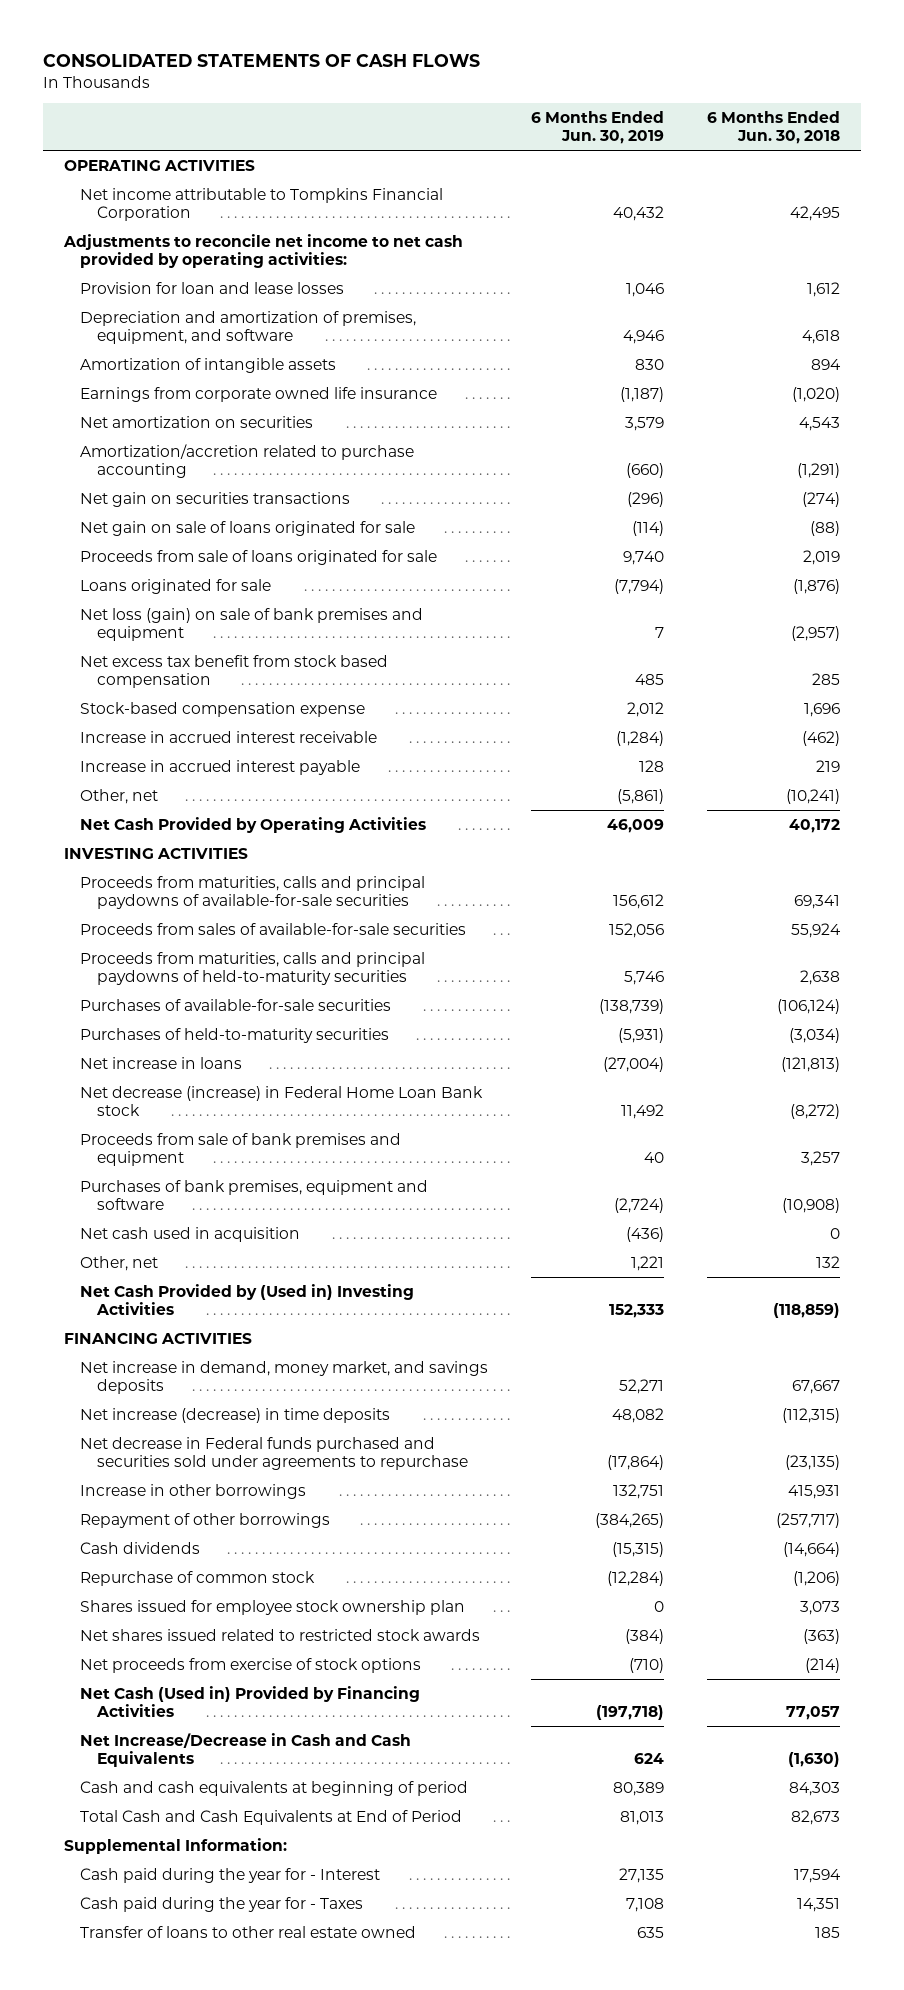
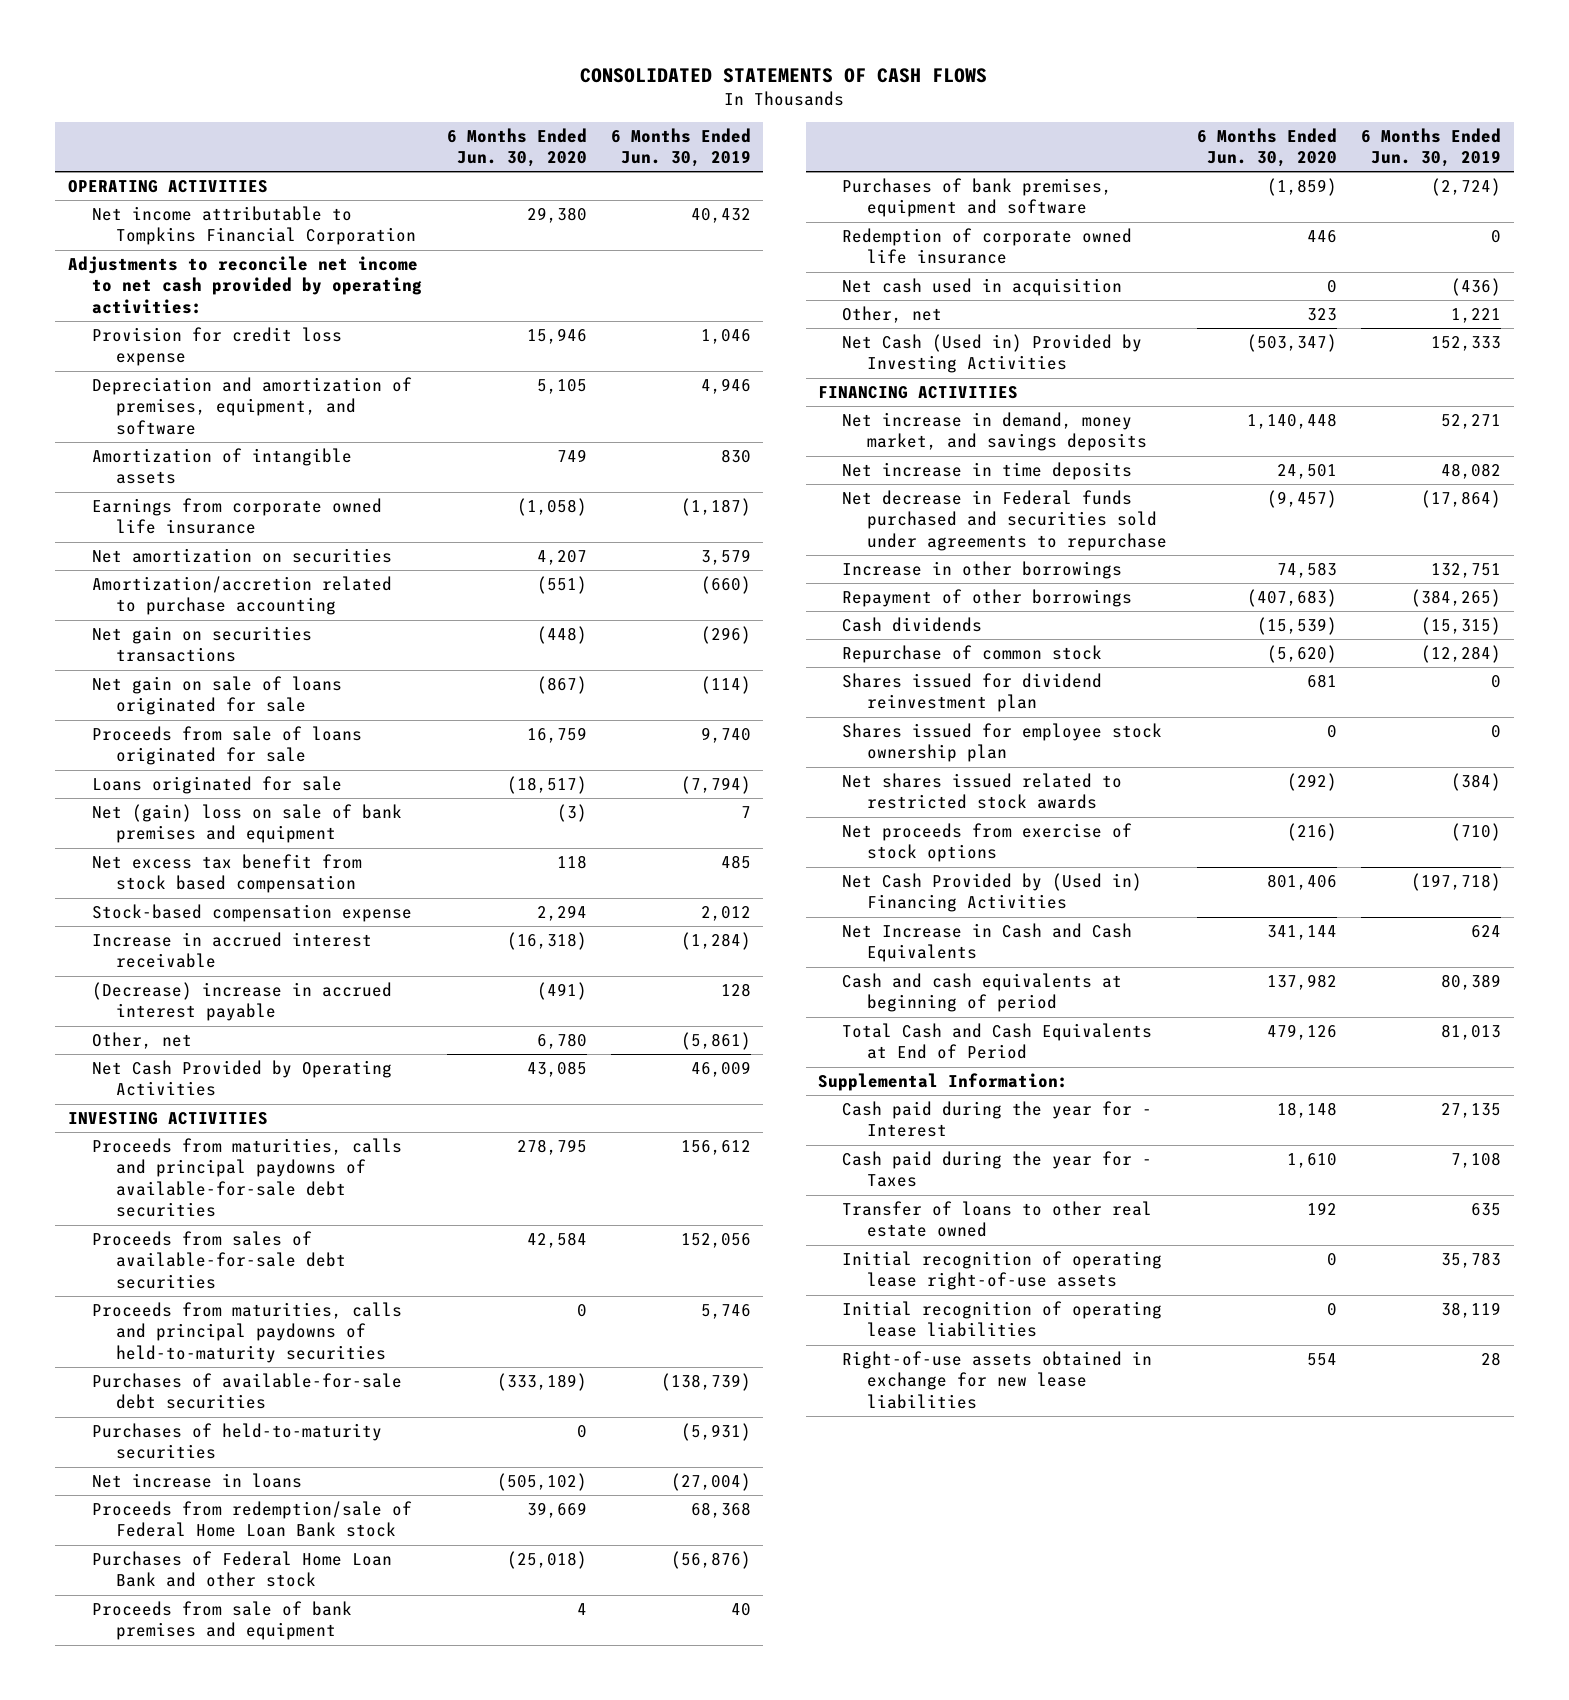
- | 6 Months Ended Jun. 30, 2019 | 6 Months Ended Jun. 30, 2018
+ | 6 Months Ended Jun. 30, 2020 | 6 Months Ended Jun. 30, 2019
- Provision for loan and lease losses | 1,046 | 1,612
+ Provision for credit loss expense | 15,946 | 1,046
- Net loss (gain) on sale of bank premises and equipment | 7 | (2,957)
+ Net (gain) loss on sale of bank premises and equipment | (3) | 7
- Increase in accrued interest payable | 128 | 219
+ (Decrease) increase in accrued interest payable | (491) | 128
- Proceeds from maturities, calls and principal paydowns of available-for-sale securities | 156,612 | 69,341
- Proceeds from sales of available-for-sale securities | 152,056 | 55,924
+ Proceeds from maturities, calls and principal paydowns of available-for-sale debt securities | 278,795 | 156,612
+ Proceeds from sales of available-for-sale debt securities | 42,584 | 152,056
- Purchases of available-for-sale securities | (138,739) | (106,124)
+ Purchases of available-for-sale debt securities | (333,189) | (138,739)
- Net decrease (increase) in Federal Home Loan Bank stock | 11,492 | (8,272)
+ Proceeds from redemption/sale of Federal Home Loan Bank stock | 39,669 | 68,368
+ Purchases of Federal Home Loan Bank and other stock | (25,018) | (56,876)
+ Redemption of corporate owned life insurance | 446 | 0
- Net Cash Provided by (Used in) Investing Activities | 152,333 | (118,859)
+ Net Cash (Used in) Provided by Investing Activities | (503,347) | 152,333
- Net increase (decrease) in time deposits | 48,082 | (112,315)
+ Net increase in time deposits | 24,501 | 48,082
+ Shares issued for dividend reinvestment plan | 681 | 0
- Net Cash (Used in) Provided by Financing Activities | (197,718) | 77,057
- Net Increase/Decrease in Cash and Cash Equivalents | 624 | (1,630)
+ Net Cash Provided by (Used in) Financing Activities | 801,406 | (197,718)
+ Net Increase in Cash and Cash Equivalents | 341,144 | 624
+ Initial recognition of operating lease right-of-use assets | 0 | 35,783
+ Initial recognition of operating lease liabilities | 0 | 38,119
+ Right-of-use assets obtained in exchange for new lease liabilities | 554 | 28

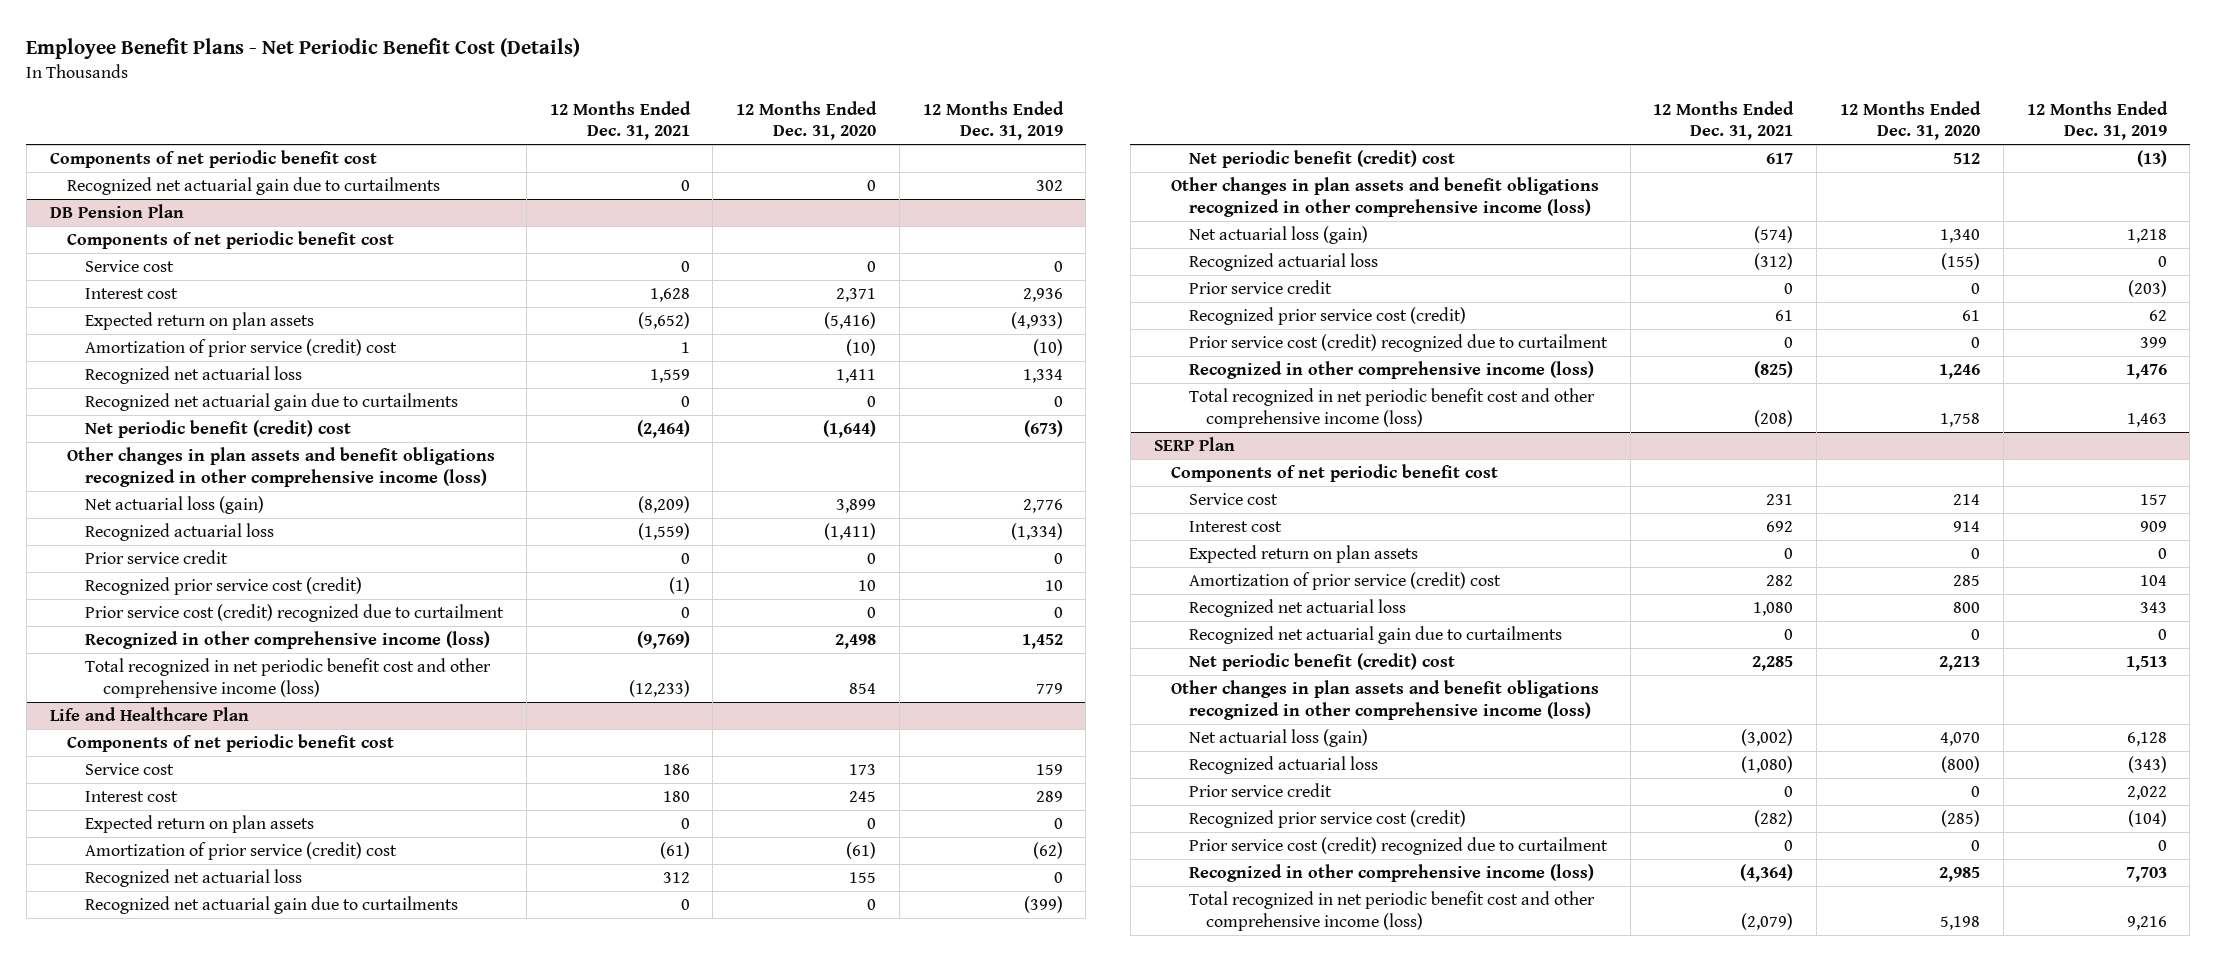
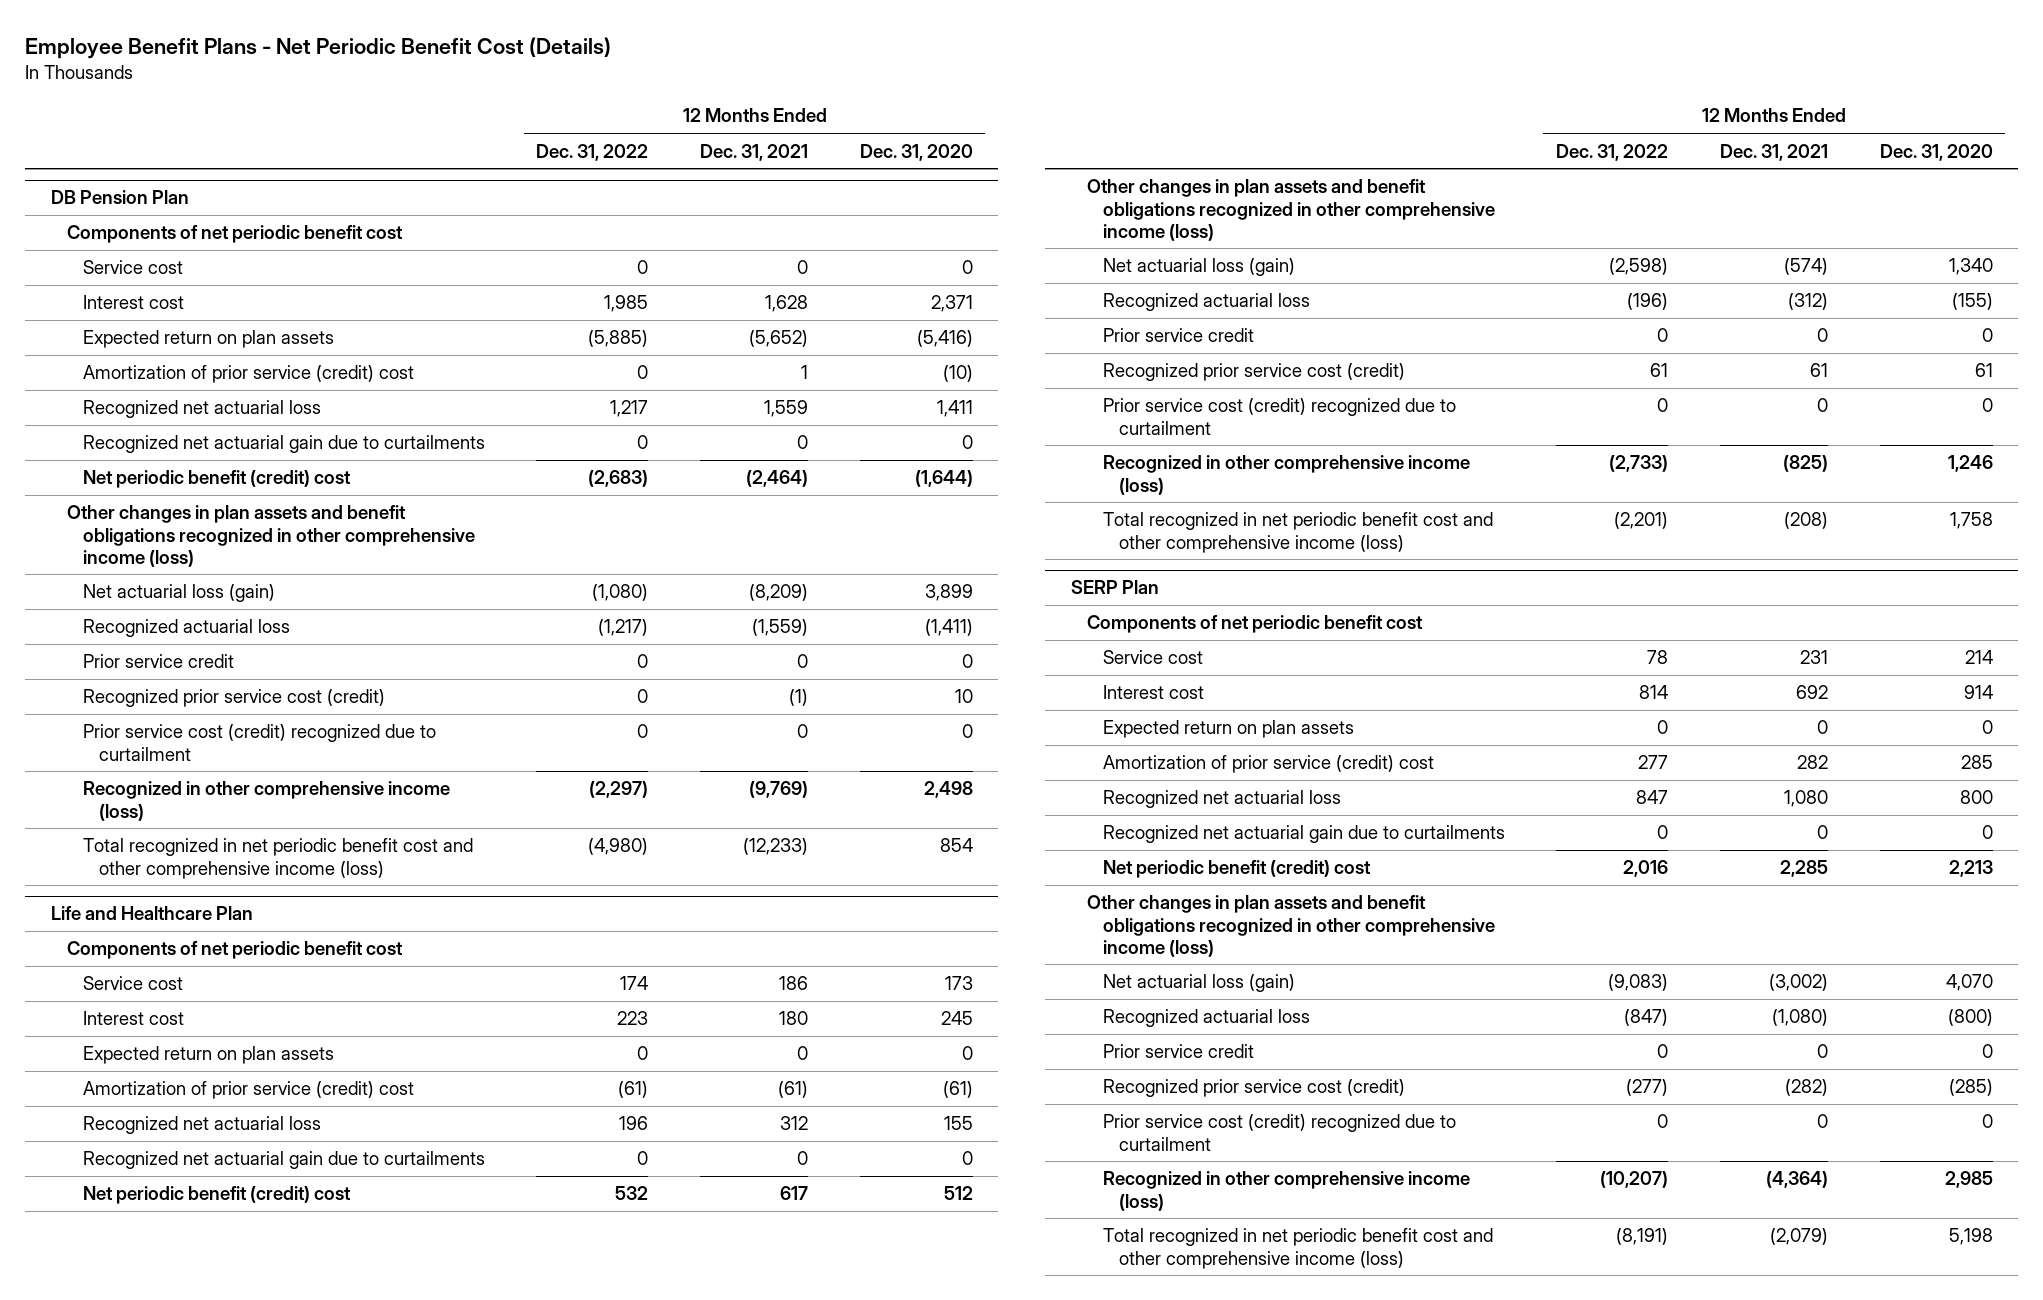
- | 12 Months Ended Dec. 31, 2021 | 12 Months Ended Dec. 31, 2020 | 12 Months Ended Dec. 31, 2019
+ | 12 Months Ended Dec. 31, 2022 | 12 Months Ended Dec. 31, 2021 | 12 Months Ended Dec. 31, 2020
- Components of net periodic benefit cost
- Recognized net actuarial gain due to curtailments | 0 | 0 | 302

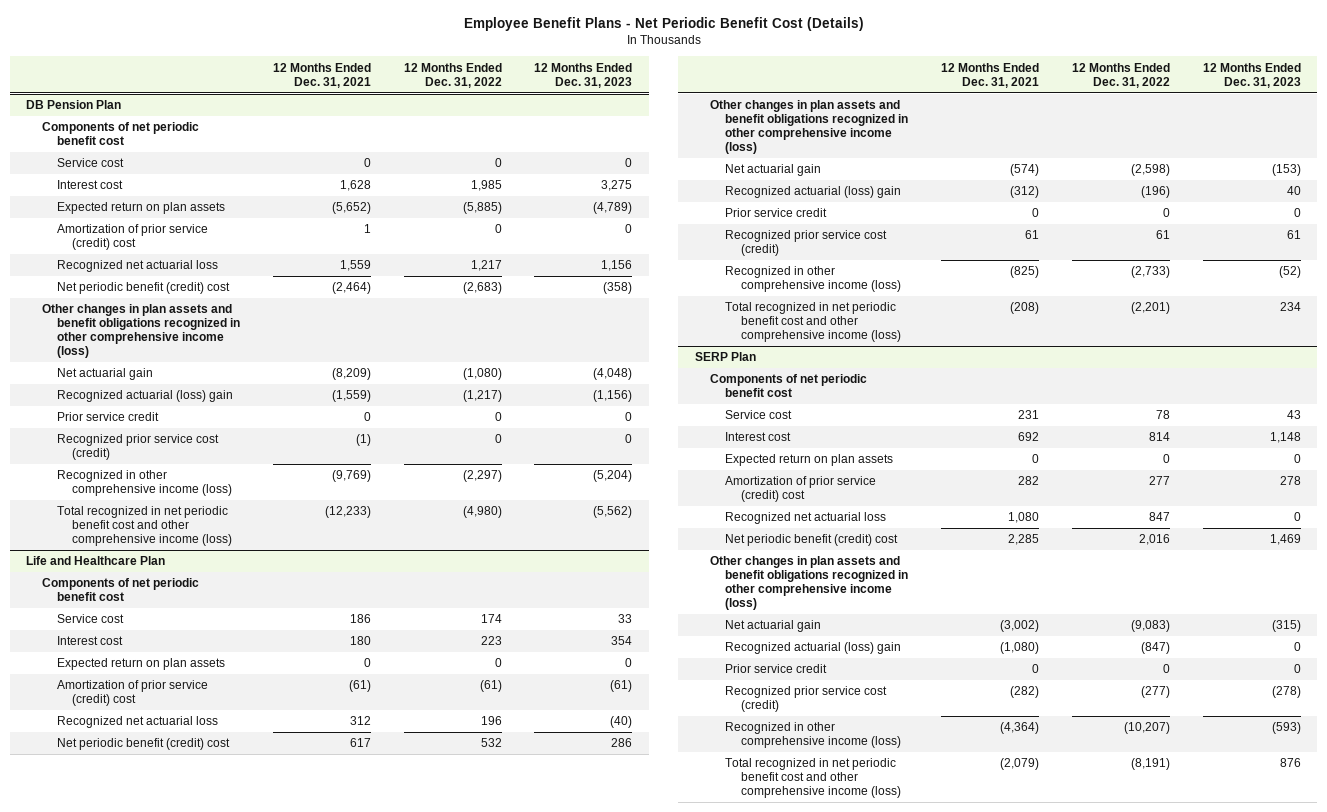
- | 12 Months Ended Dec. 31, 2022 | 12 Months Ended Dec. 31, 2021 | 12 Months Ended Dec. 31, 2020
+ | 12 Months Ended Dec. 31, 2021 | 12 Months Ended Dec. 31, 2022 | 12 Months Ended Dec. 31, 2023
@ DB Pension Plan
- Recognized net actuarial gain due to curtailments | 0 | 0 | 0
- Net actuarial loss (gain) | (1,080) | (8,209) | 3,899
- Recognized actuarial loss | (1,217) | (1,559) | (1,411)
+ Net actuarial gain | (8,209) | (1,080) | (4,048)
+ Recognized actuarial (loss) gain | (1,559) | (1,217) | (1,156)
- Prior service cost (credit) recognized due to curtailment | 0 | 0 | 0
@ Life and Healthcare Plan
- Recognized net actuarial gain due to curtailments | 0 | 0 | 0
- Net actuarial loss (gain) | (2,598) | (574) | 1,340
- Recognized actuarial loss | (196) | (312) | (155)
+ Net actuarial gain | (574) | (2,598) | (153)
+ Recognized actuarial (loss) gain | (312) | (196) | 40
- Prior service cost (credit) recognized due to curtailment | 0 | 0 | 0
@ SERP Plan
- Recognized net actuarial gain due to curtailments | 0 | 0 | 0
- Net actuarial loss (gain) | (9,083) | (3,002) | 4,070
- Recognized actuarial loss | (847) | (1,080) | (800)
+ Net actuarial gain | (3,002) | (9,083) | (315)
+ Recognized actuarial (loss) gain | (1,080) | (847) | 0
- Prior service cost (credit) recognized due to curtailment | 0 | 0 | 0

